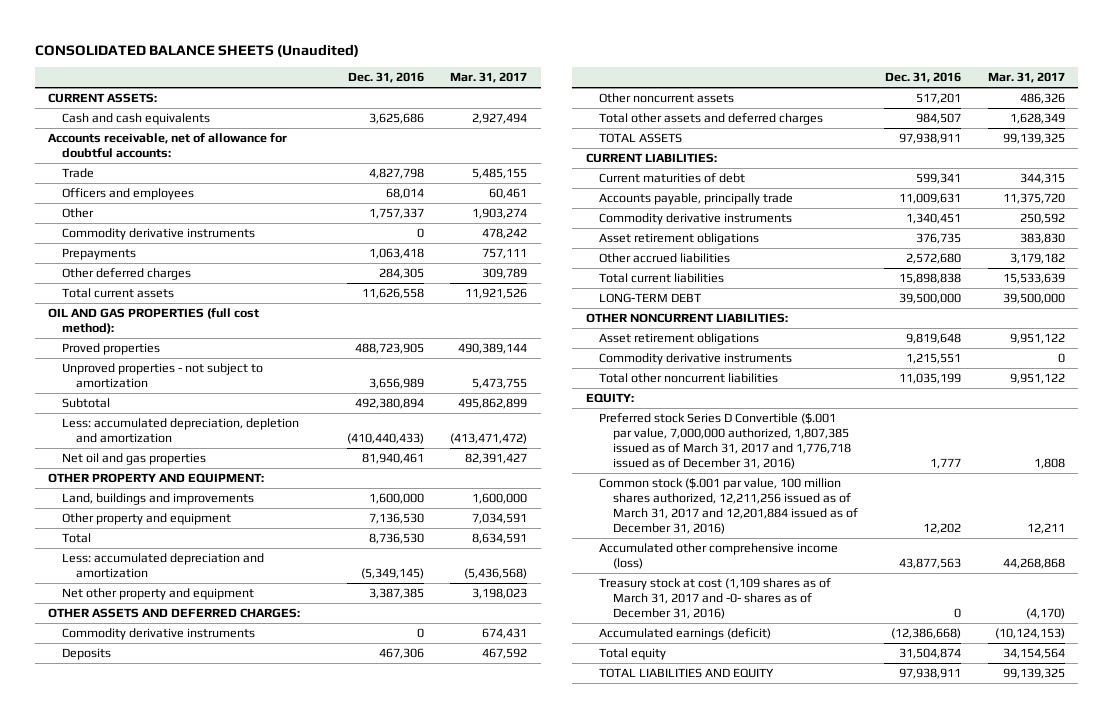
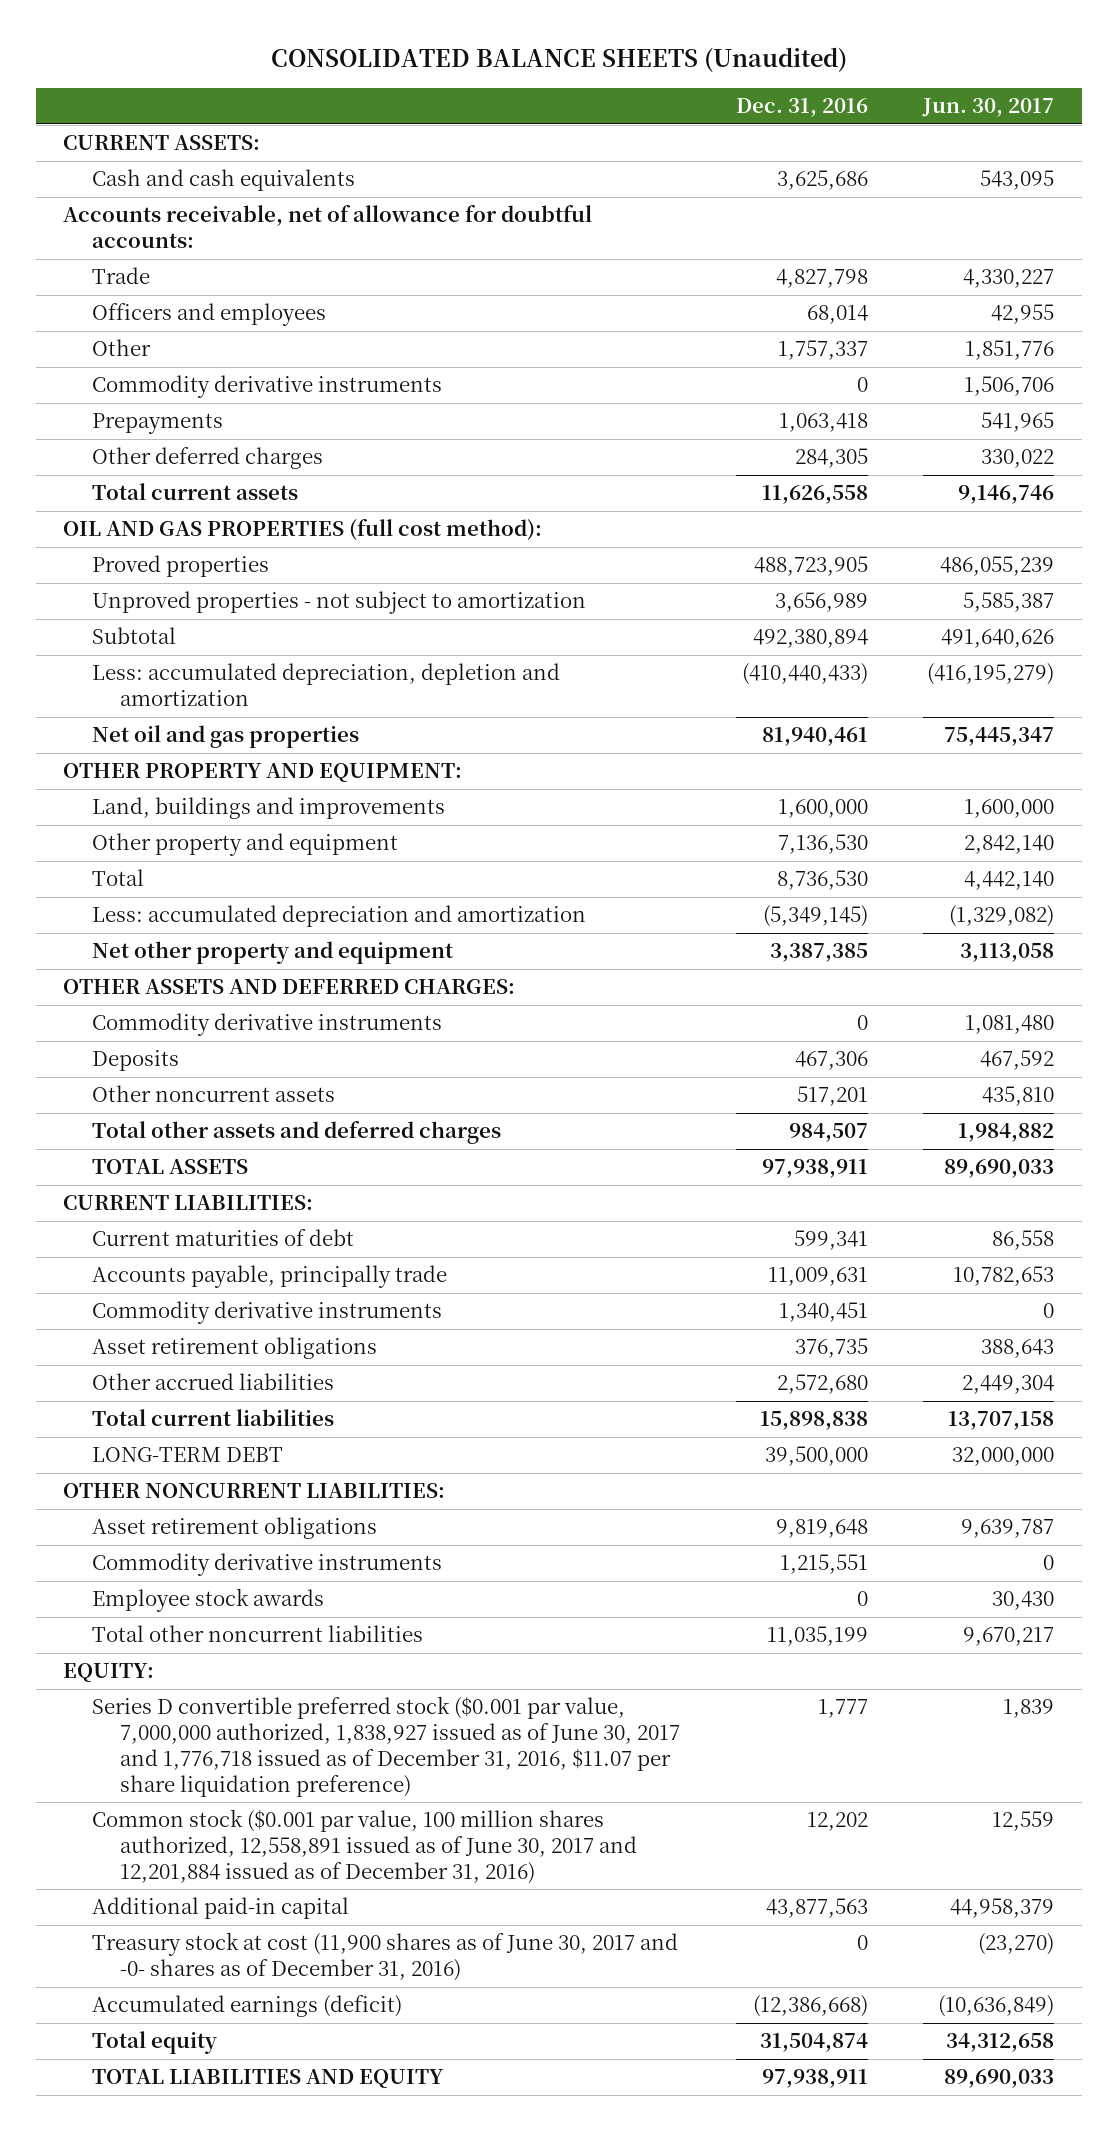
- | Dec. 31, 2016 | Mar. 31, 2017
+ | Dec. 31, 2016 | Jun. 30, 2017
+ Employee stock awards | 0 | 30,430
- Preferred stock Series D Convertible ($.001 par value, 7,000,000 authorized, 1,807,385 issued as of March 31, 2017 and 1,776,718 issued as of December 31, 2016) | 1,777 | 1,808
- Common stock ($.001 par value, 100 million shares authorized, 12,211,256 issued as of March 31, 2017 and 12,201,884 issued as of December 31, 2016) | 12,202 | 12,211
- Accumulated other comprehensive income (loss) | 43,877,563 | 44,268,868
- Treasury stock at cost (1,109 shares as of March 31, 2017 and -0- shares as of December 31, 2016) | 0 | (4,170)
+ Series D convertible preferred stock ($0.001 par value, 7,000,000 authorized, 1,838,927 issued as of June 30, 2017 and 1,776,718 issued as of December 31, 2016, $11.07 per share liquidation preference) | 1,777 | 1,839
+ Common stock ($0.001 par value, 100 million shares authorized, 12,558,891 issued as of June 30, 2017 and 12,201,884 issued as of December 31, 2016) | 12,202 | 12,559
+ Additional paid-in capital | 43,877,563 | 44,958,379
+ Treasury stock at cost (11,900 shares as of June 30, 2017 and -0- shares as of December 31, 2016) | 0 | (23,270)

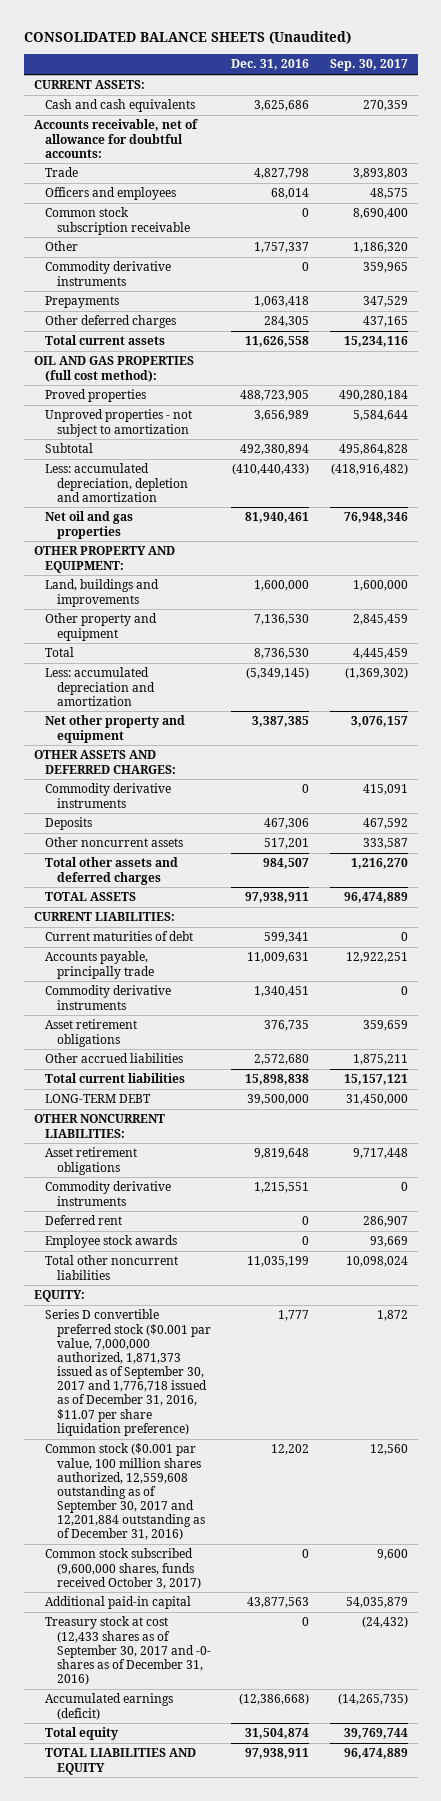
- | Dec. 31, 2016 | Jun. 30, 2017
+ | Dec. 31, 2016 | Sep. 30, 2017
+ Common stock subscription receivable | 0 | 8,690,400
+ Deferred rent | 0 | 286,907
- Series D convertible preferred stock ($0.001 par value, 7,000,000 authorized, 1,838,927 issued as of June 30, 2017 and 1,776,718 issued as of December 31, 2016, $11.07 per share liquidation preference) | 1,777 | 1,839
- Common stock ($0.001 par value, 100 million shares authorized, 12,558,891 issued as of June 30, 2017 and 12,201,884 issued as of December 31, 2016) | 12,202 | 12,559
+ Series D convertible preferred stock ($0.001 par value, 7,000,000 authorized, 1,871,373 issued as of September 30, 2017 and 1,776,718 issued as of December 31, 2016, $11.07 per share liquidation preference) | 1,777 | 1,872
+ Common stock ($0.001 par value, 100 million shares authorized, 12,559,608 outstanding as of September 30, 2017 and 12,201,884 outstanding as of December 31, 2016) | 12,202 | 12,560
+ Common stock subscribed (9,600,000 shares, funds received October 3, 2017) | 0 | 9,600
- Treasury stock at cost (11,900 shares as of June 30, 2017 and -0- shares as of December 31, 2016) | 0 | (23,270)
+ Treasury stock at cost (12,433 shares as of September 30, 2017 and -0- shares as of December 31, 2016) | 0 | (24,432)

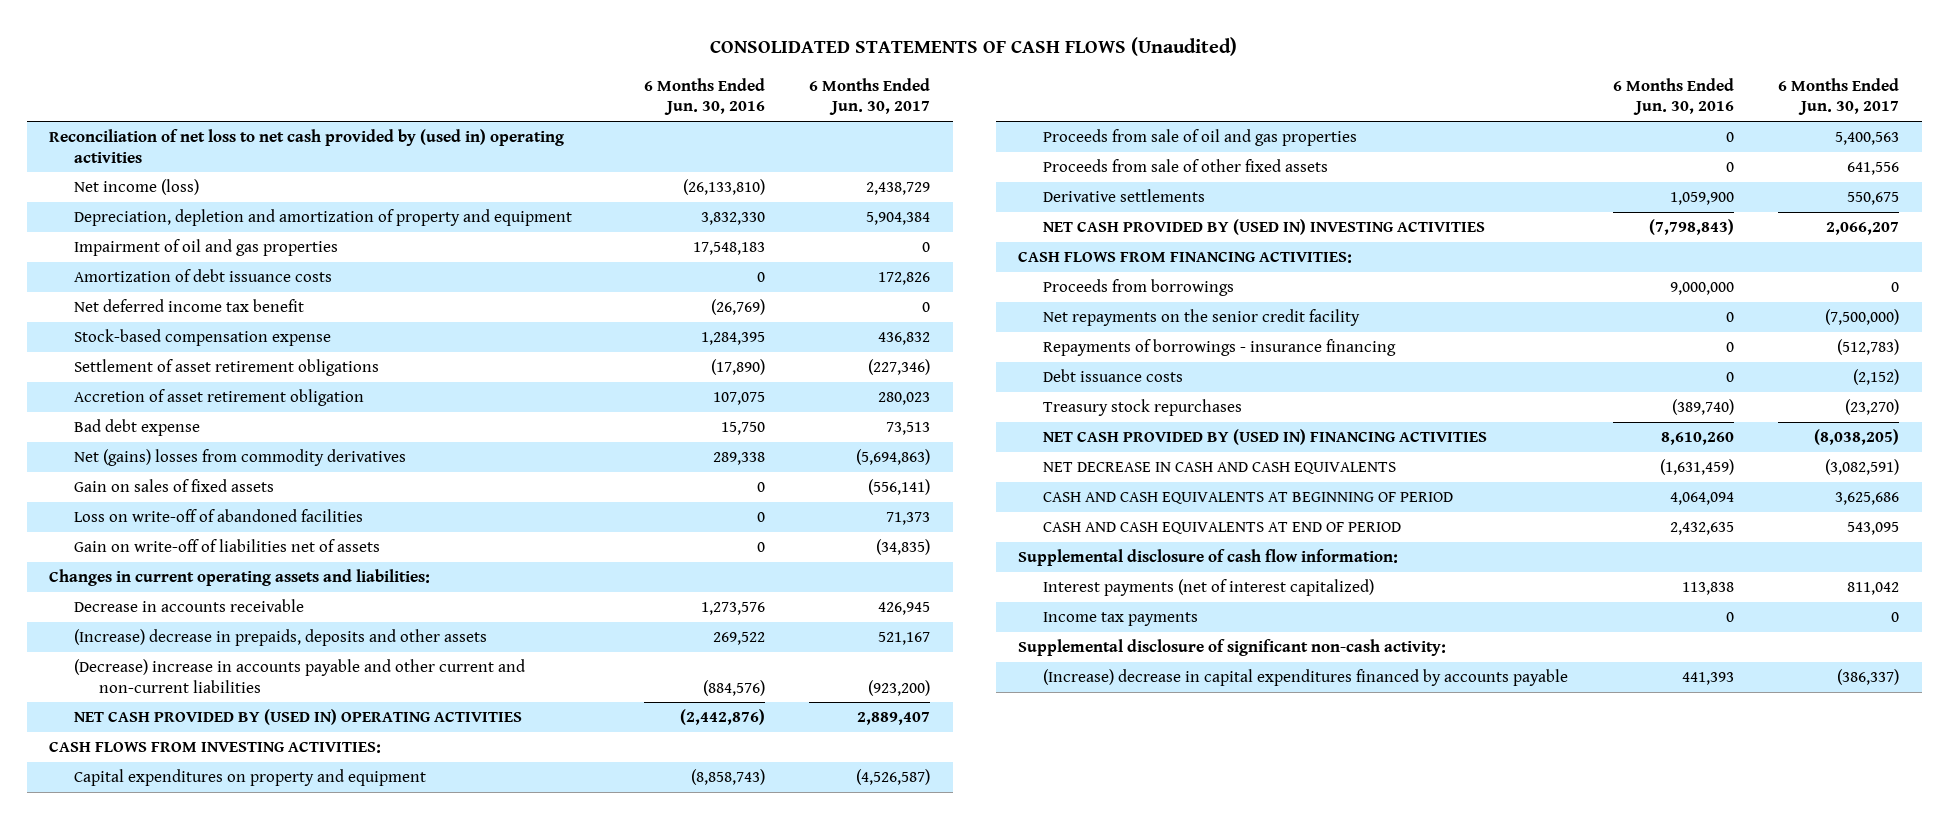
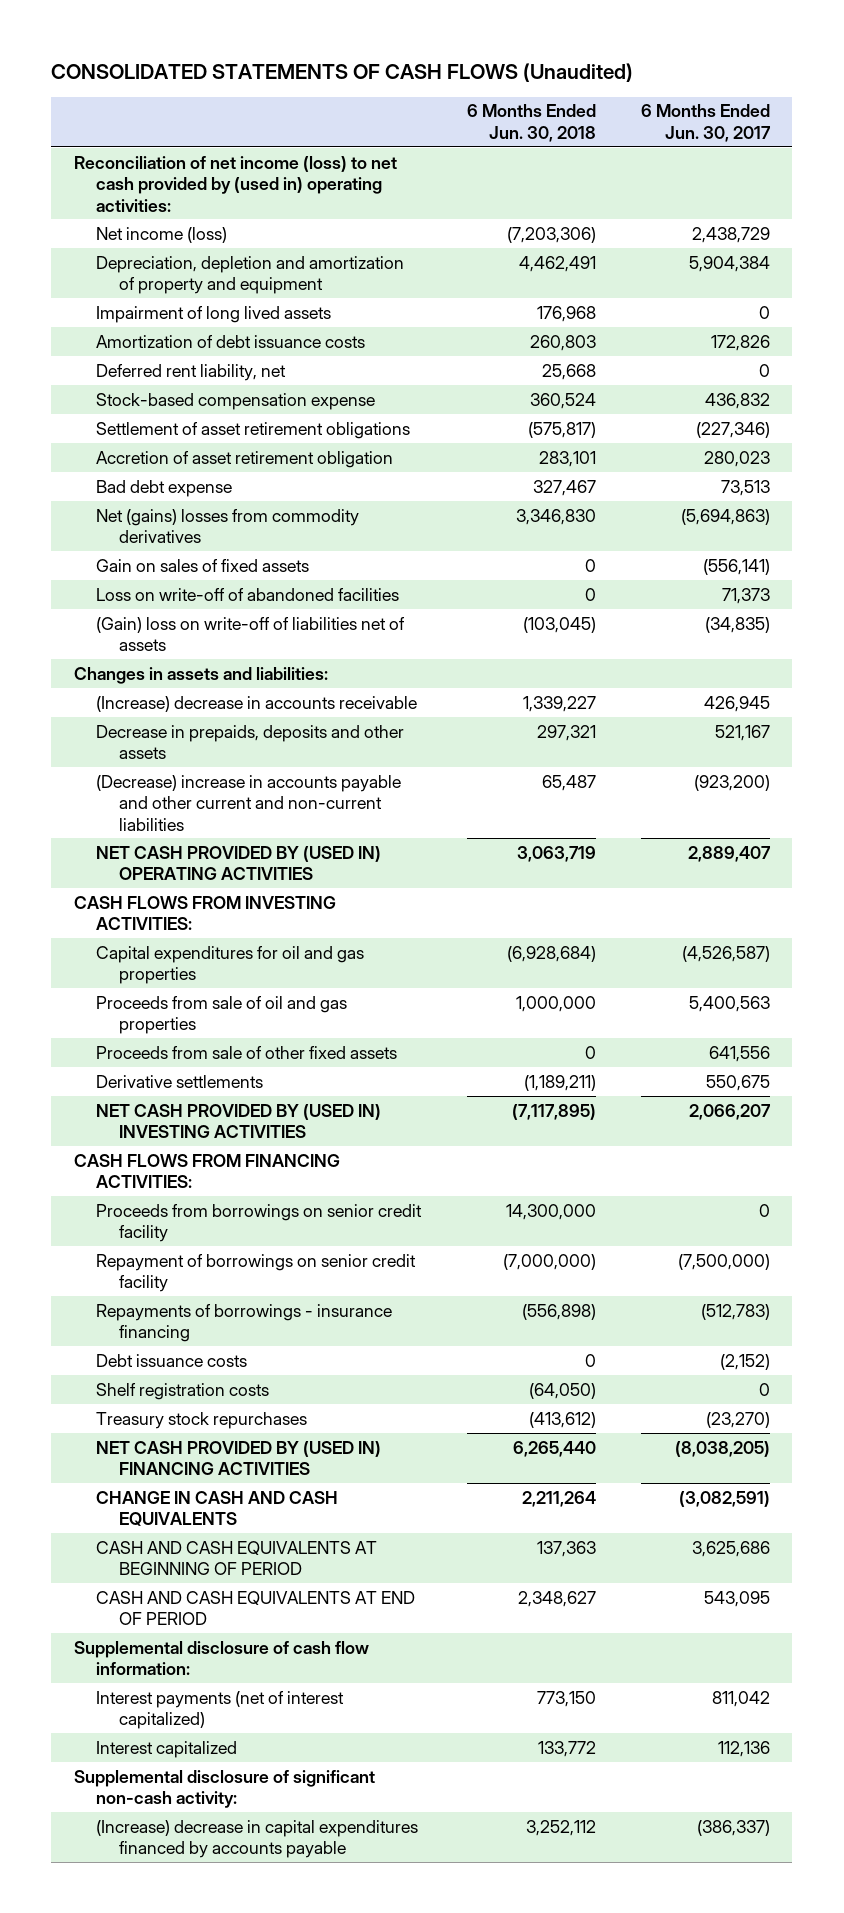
- | 6 Months Ended Jun. 30, 2016 | 6 Months Ended Jun. 30, 2017
+ | 6 Months Ended Jun. 30, 2018 | 6 Months Ended Jun. 30, 2017
- Reconciliation of net loss to net cash provided by (used in) operating activities
+ Reconciliation of net income (loss) to net cash provided by (used in) operating activities:
- Impairment of oil and gas properties | 17,548,183 | 0
+ Impairment of long lived assets | 176,968 | 0
- Net deferred income tax benefit | (26,769) | 0
+ Deferred rent liability, net | 25,668 | 0
- Gain on write-off of liabilities net of assets | 0 | (34,835)
- Changes in current operating assets and liabilities:
- Decrease in accounts receivable | 1,273,576 | 426,945
- (Increase) decrease in prepaids, deposits and other assets | 269,522 | 521,167
+ (Gain) loss on write-off of liabilities net of assets | (103,045) | (34,835)
+ Changes in assets and liabilities:
+ (Increase) decrease in accounts receivable | 1,339,227 | 426,945
+ Decrease in prepaids, deposits and other assets | 297,321 | 521,167
- Capital expenditures on property and equipment | (8,858,743) | (4,526,587)
+ Capital expenditures for oil and gas properties | (6,928,684) | (4,526,587)
- Proceeds from borrowings | 9,000,000 | 0
- Net repayments on the senior credit facility | 0 | (7,500,000)
+ Proceeds from borrowings on senior credit facility | 14,300,000 | 0
+ Repayment of borrowings on senior credit facility | (7,000,000) | (7,500,000)
+ Shelf registration costs | (64,050) | 0
- NET DECREASE IN CASH AND CASH EQUIVALENTS | (1,631,459) | (3,082,591)
+ CHANGE IN CASH AND CASH EQUIVALENTS | 2,211,264 | (3,082,591)
- Income tax payments | 0 | 0
+ Interest capitalized | 133,772 | 112,136

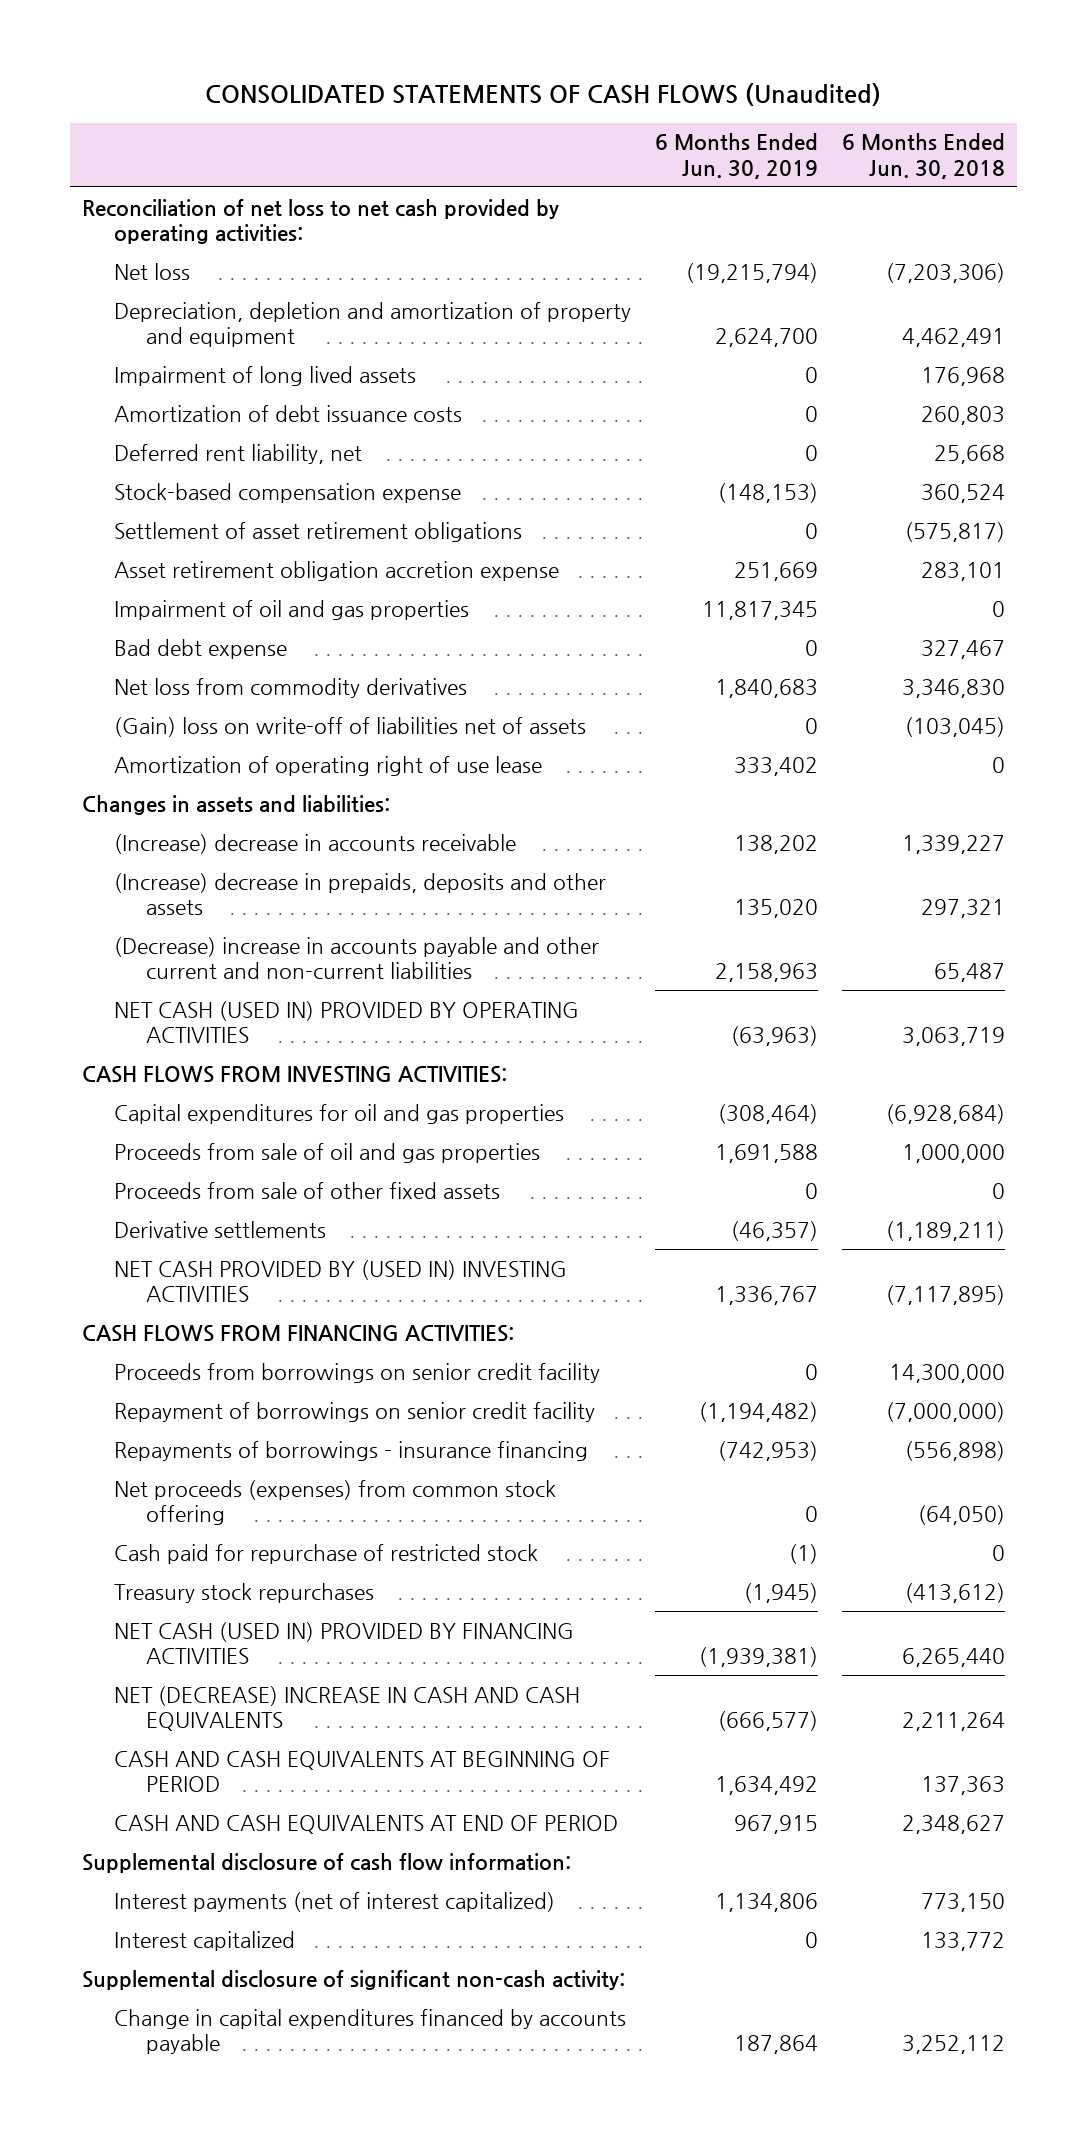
- | 6 Months Ended Jun. 30, 2018 | 6 Months Ended Jun. 30, 2017
+ | 6 Months Ended Jun. 30, 2019 | 6 Months Ended Jun. 30, 2018
- Reconciliation of net income (loss) to net cash provided by (used in) operating activities:
- Net income (loss) | (7,203,306) | 2,438,729
+ Reconciliation of net loss to net cash provided by operating activities:
+ Net loss | (19,215,794) | (7,203,306)
- Accretion of asset retirement obligation | 283,101 | 280,023
+ Asset retirement obligation accretion expense | 251,669 | 283,101
+ Impairment of oil and gas properties | 11,817,345 | 0
- Net (gains) losses from commodity derivatives | 3,346,830 | (5,694,863)
- Gain on sales of fixed assets | 0 | (556,141)
- Loss on write-off of abandoned facilities | 0 | 71,373
+ Net loss from commodity derivatives | 1,840,683 | 3,346,830
+ Amortization of operating right of use lease | 333,402 | 0
- Decrease in prepaids, deposits and other assets | 297,321 | 521,167
+ (Increase) decrease in prepaids, deposits and other assets | 135,020 | 297,321
- NET CASH PROVIDED BY (USED IN) OPERATING ACTIVITIES | 3,063,719 | 2,889,407
+ NET CASH (USED IN) PROVIDED BY OPERATING ACTIVITIES | (63,963) | 3,063,719
- Debt issuance costs | 0 | (2,152)
- Shelf registration costs | (64,050) | 0
+ Net proceeds (expenses) from common stock offering | 0 | (64,050)
+ Cash paid for repurchase of restricted stock | (1) | 0
- NET CASH PROVIDED BY (USED IN) FINANCING ACTIVITIES | 6,265,440 | (8,038,205)
- CHANGE IN CASH AND CASH EQUIVALENTS | 2,211,264 | (3,082,591)
+ NET CASH (USED IN) PROVIDED BY FINANCING ACTIVITIES | (1,939,381) | 6,265,440
+ NET (DECREASE) INCREASE IN CASH AND CASH EQUIVALENTS | (666,577) | 2,211,264
- (Increase) decrease in capital expenditures financed by accounts payable | 3,252,112 | (386,337)
+ Change in capital expenditures financed by accounts payable | 187,864 | 3,252,112

